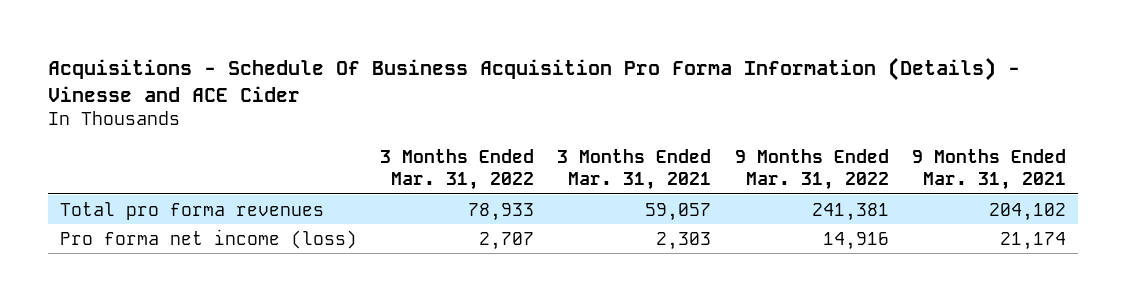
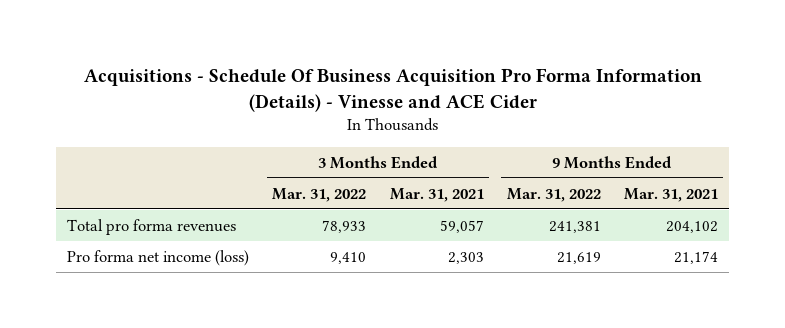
- Pro forma net income (loss) | 2,707 | 2,303 | 14,916 | 21,174
+ Pro forma net income (loss) | 9,410 | 2,303 | 21,619 | 21,174

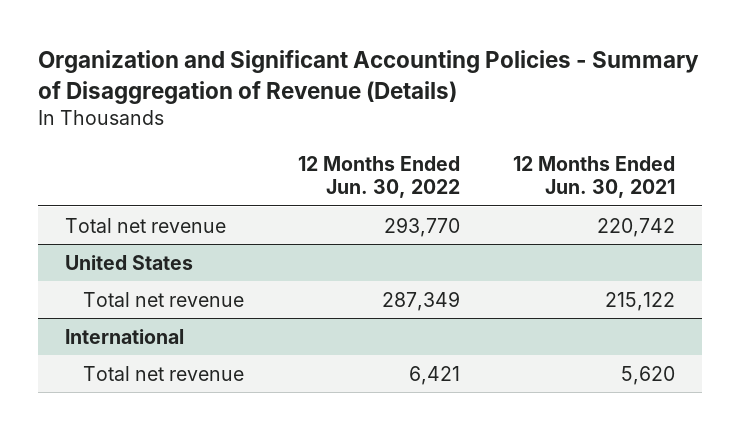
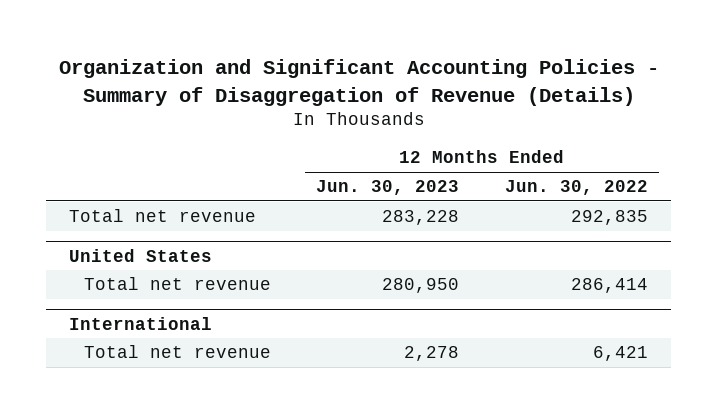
- | 12 Months Ended Jun. 30, 2022 | 12 Months Ended Jun. 30, 2021
+ | 12 Months Ended Jun. 30, 2023 | 12 Months Ended Jun. 30, 2022
- Total net revenue | 293,770 | 220,742
+ Total net revenue | 283,228 | 292,835
@ United States
- Total net revenue | 287,349 | 215,122
+ Total net revenue | 280,950 | 286,414

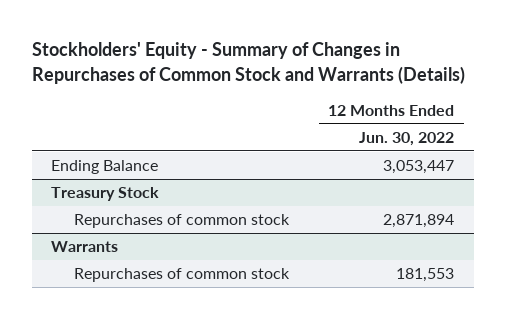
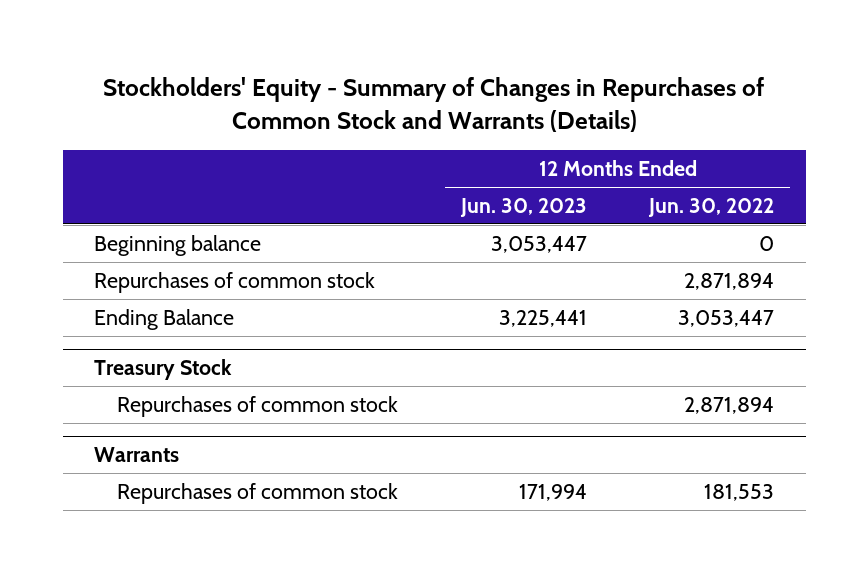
- | 12 Months Ended Jun. 30, 2022
+ | 12 Months Ended Jun. 30, 2023 | 12 Months Ended Jun. 30, 2022
+ Beginning balance | 3,053,447 | 0
+ Repurchases of common stock | | 2,871,894

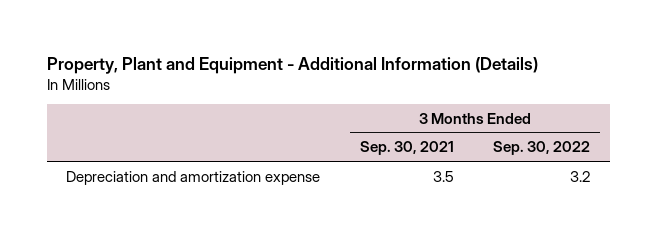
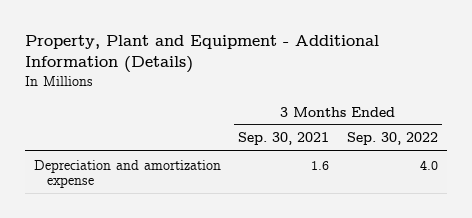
- Depreciation and amortization expense | 3.5 | 3.2
+ Depreciation and amortization expense | 1.6 | 4.0

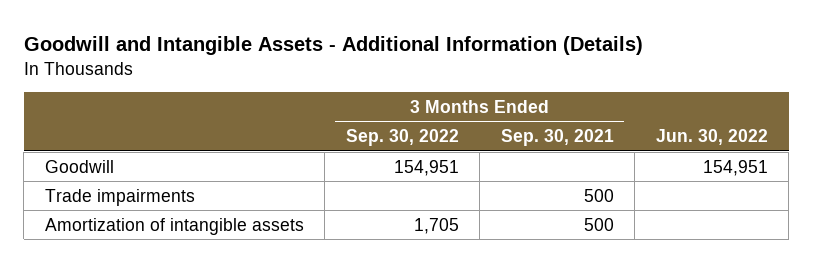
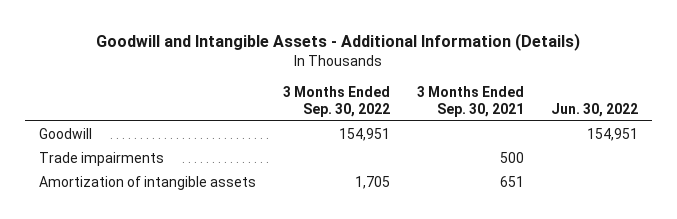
- Amortization of intangible assets | 1,705 | 500 |
+ Amortization of intangible assets | 1,705 | 651 |

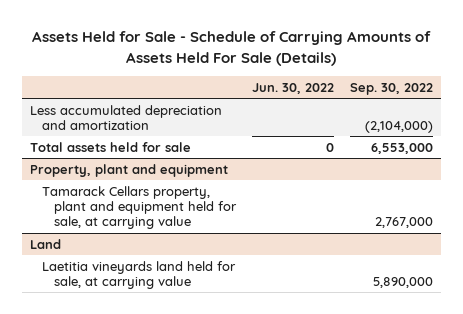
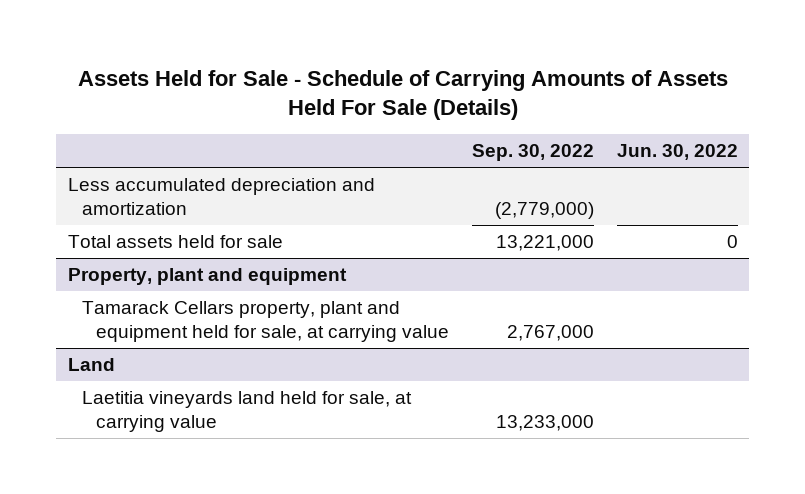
- | Jun. 30, 2022 | Sep. 30, 2022
+ | Sep. 30, 2022 | Jun. 30, 2022
- Less accumulated depreciation and amortization | | (2,104,000)
- Total assets held for sale | 0 | 6,553,000
+ Less accumulated depreciation and amortization | (2,779,000) |
+ Total assets held for sale | 13,221,000 | 0
@ Land
- Laetitia vineyards land held for sale, at carrying value | | 5,890,000
+ Laetitia vineyards land held for sale, at carrying value | 13,233,000 |

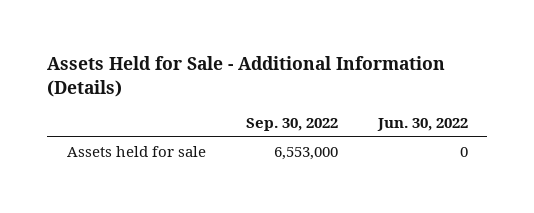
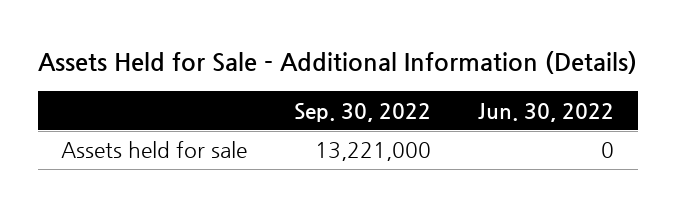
- Assets held for sale | 6,553,000 | 0
+ Assets held for sale | 13,221,000 | 0

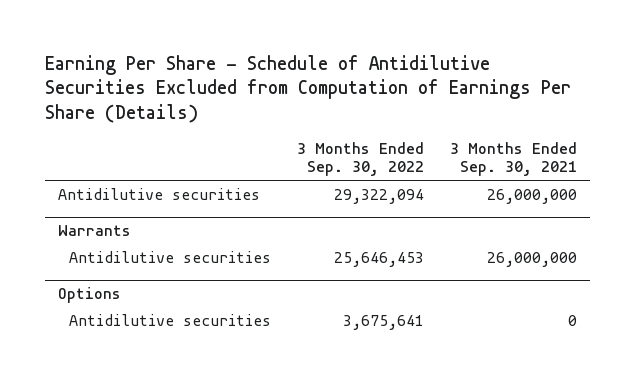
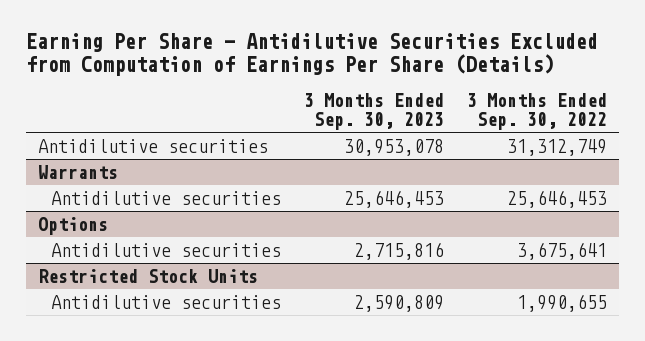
- Earning Per Share - Schedule of Antidilutive Securities Excluded from Computation of Earnings Per Share (Details)
+ Earning Per Share - Antidilutive Securities Excluded from Computation of Earnings Per Share (Details)
- | 3 Months Ended Sep. 30, 2022 | 3 Months Ended Sep. 30, 2021
+ | 3 Months Ended Sep. 30, 2023 | 3 Months Ended Sep. 30, 2022
- Antidilutive securities | 29,322,094 | 26,000,000
+ Antidilutive securities | 30,953,078 | 31,312,749
+ Restricted Stock Units
+ Antidilutive securities | 2,590,809 | 1,990,655

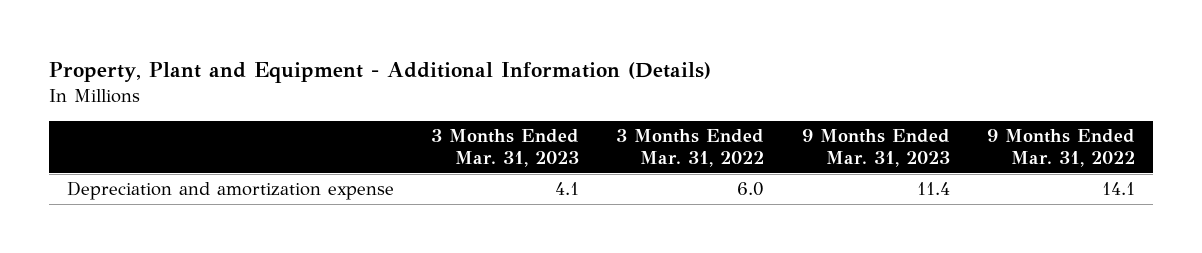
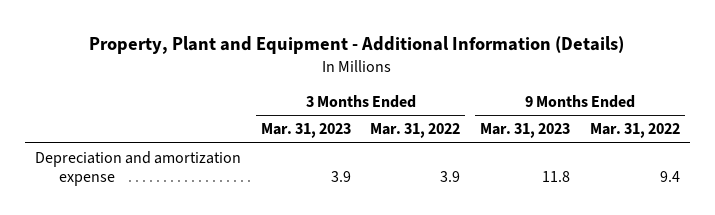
- Depreciation and amortization expense | 4.1 | 6.0 | 11.4 | 14.1
+ Depreciation and amortization expense | 3.9 | 3.9 | 11.8 | 9.4

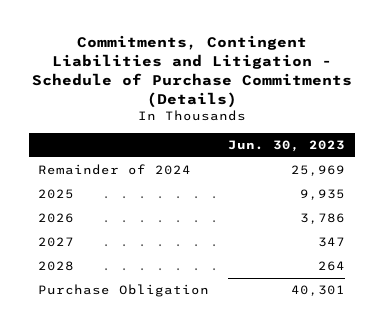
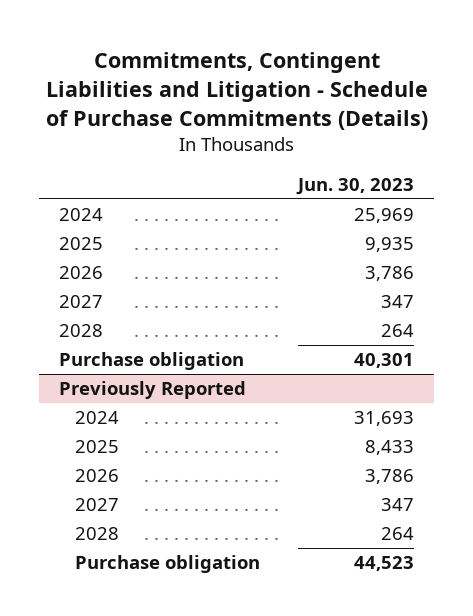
- Remainder of 2024 | 25,969
+ 2024 | 25,969
- Purchase Obligation | 40,301
+ Purchase obligation | 40,301
+ Previously Reported
+ 2024 | 31,693
+ 2025 | 8,433
+ 2026 | 3,786
+ 2027 | 347
+ 2028 | 264
+ Purchase obligation | 44,523

